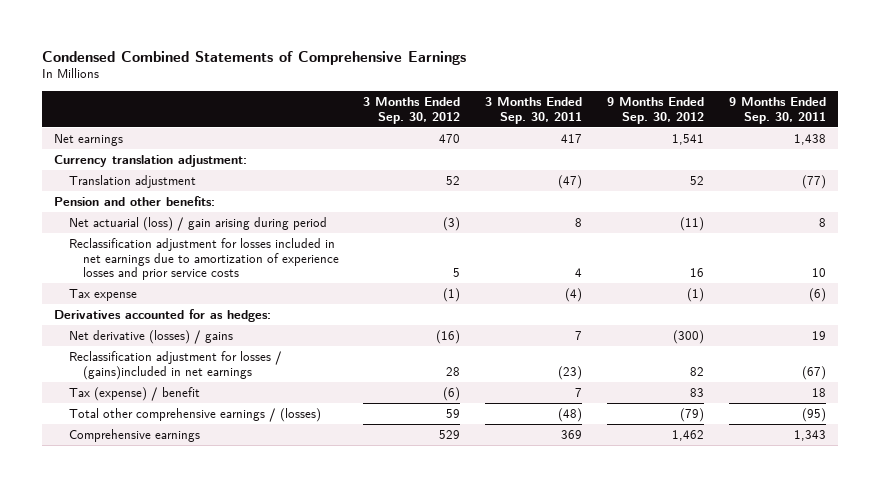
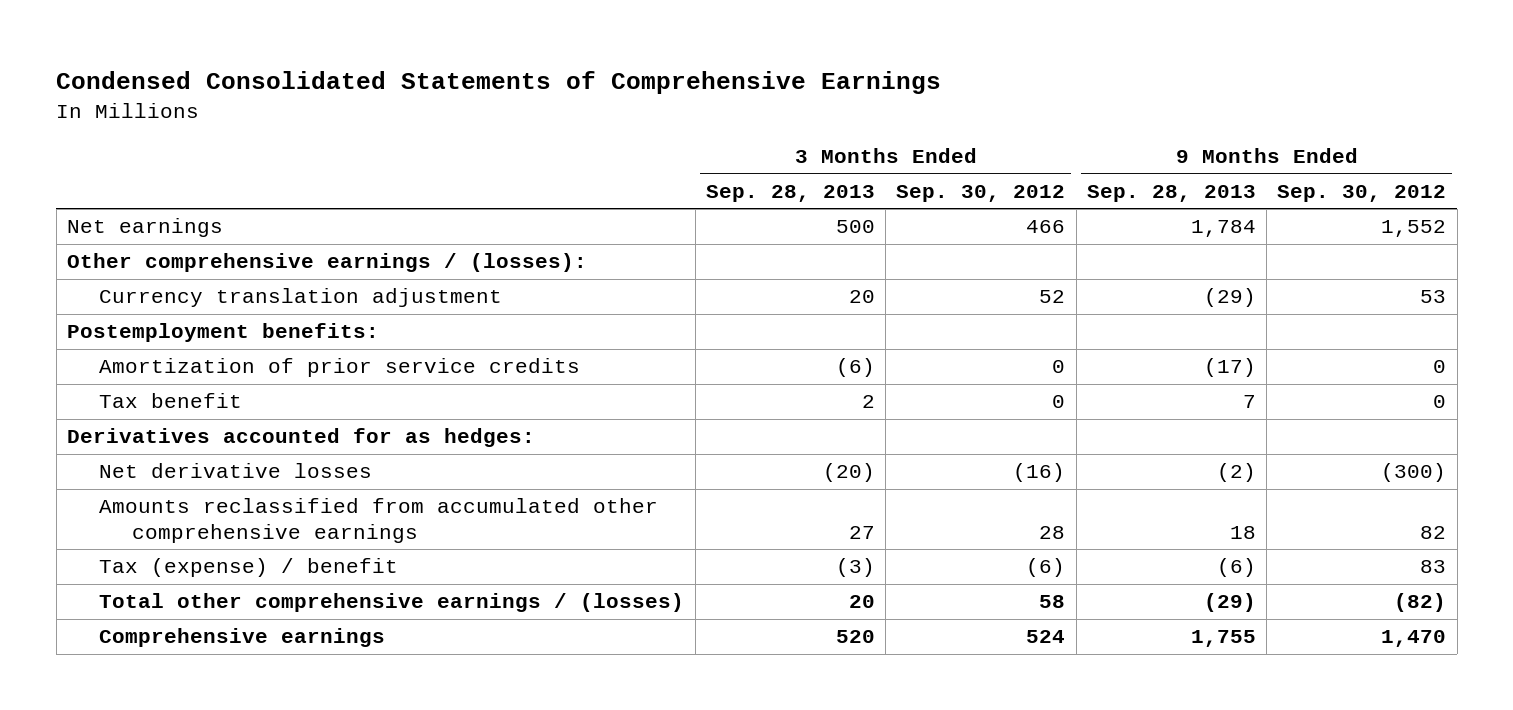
- Condensed Combined Statements of Comprehensive Earnings
+ Condensed Consolidated Statements of Comprehensive Earnings
- | 3 Months Ended Sep. 30, 2012 | 3 Months Ended Sep. 30, 2011 | 9 Months Ended Sep. 30, 2012 | 9 Months Ended Sep. 30, 2011
+ | 3 Months Ended Sep. 28, 2013 | 3 Months Ended Sep. 30, 2012 | 9 Months Ended Sep. 28, 2013 | 9 Months Ended Sep. 30, 2012
- Net earnings | 470 | 417 | 1,541 | 1,438
- Currency translation adjustment:
- Translation adjustment | 52 | (47) | 52 | (77)
- Pension and other benefits:
- Net actuarial (loss) / gain arising during period | (3) | 8 | (11) | 8
- Reclassification adjustment for losses included in net earnings due to amortization of experience losses and prior service costs | 5 | 4 | 16 | 10
- Tax expense | (1) | (4) | (1) | (6)
+ Net earnings | 500 | 466 | 1,784 | 1,552
+ Other comprehensive earnings / (losses):
+ Currency translation adjustment | 20 | 52 | (29) | 53
+ Postemployment benefits:
+ Amortization of prior service credits | (6) | 0 | (17) | 0
+ Tax benefit | 2 | 0 | 7 | 0
- Net derivative (losses) / gains | (16) | 7 | (300) | 19
- Reclassification adjustment for losses / (gains)included in net earnings | 28 | (23) | 82 | (67)
+ Net derivative losses | (20) | (16) | (2) | (300)
+ Amounts reclassified from accumulated other comprehensive earnings | 27 | 28 | 18 | 82
- Total other comprehensive earnings / (losses) | 59 | (48) | (79) | (95)
- Comprehensive earnings | 529 | 369 | 1,462 | 1,343
+ Total other comprehensive earnings / (losses) | 20 | 58 | (29) | (82)
+ Comprehensive earnings | 520 | 524 | 1,755 | 1,470

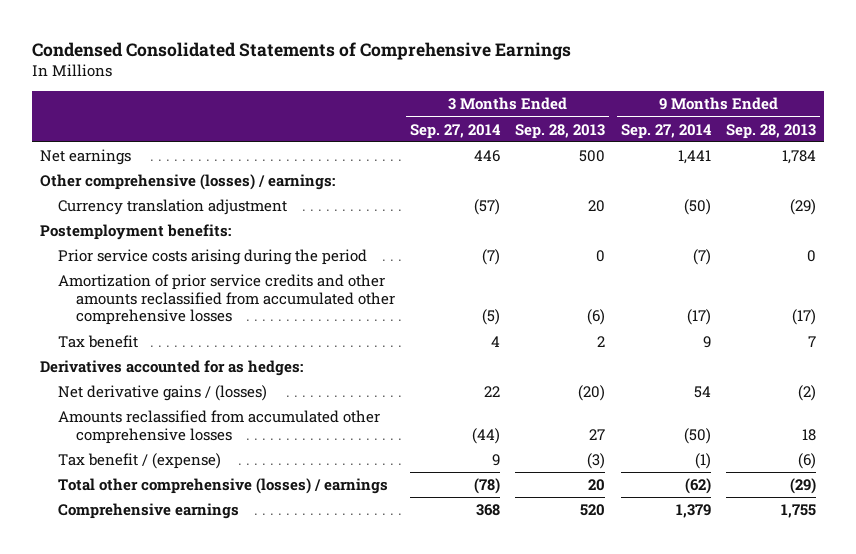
- | 3 Months Ended Sep. 28, 2013 | 3 Months Ended Sep. 30, 2012 | 9 Months Ended Sep. 28, 2013 | 9 Months Ended Sep. 30, 2012
+ | 3 Months Ended Sep. 27, 2014 | 3 Months Ended Sep. 28, 2013 | 9 Months Ended Sep. 27, 2014 | 9 Months Ended Sep. 28, 2013
- Other comprehensive earnings / (losses):
+ Other comprehensive (losses) / earnings:
- Amortization of prior service credits | (6) | 0 | (17) | 0
+ Prior service costs arising during the period | (7) | 0 | (7) | 0
+ Amortization of prior service credits and other amounts reclassified from accumulated other comprehensive losses | (5) | (6) | (17) | (17)
- Net derivative losses | (20) | (16) | (2) | (300)
- Amounts reclassified from accumulated other comprehensive earnings | 27 | 28 | 18 | 82
- Tax (expense) / benefit | (3) | (6) | (6) | 83
- Total other comprehensive earnings / (losses) | 20 | 58 | (29) | (82)
+ Net derivative gains / (losses) | 22 | (20) | 54 | (2)
+ Amounts reclassified from accumulated other comprehensive losses | (44) | 27 | (50) | 18
+ Tax benefit / (expense) | 9 | (3) | (1) | (6)
+ Total other comprehensive (losses) / earnings | (78) | 20 | (62) | (29)

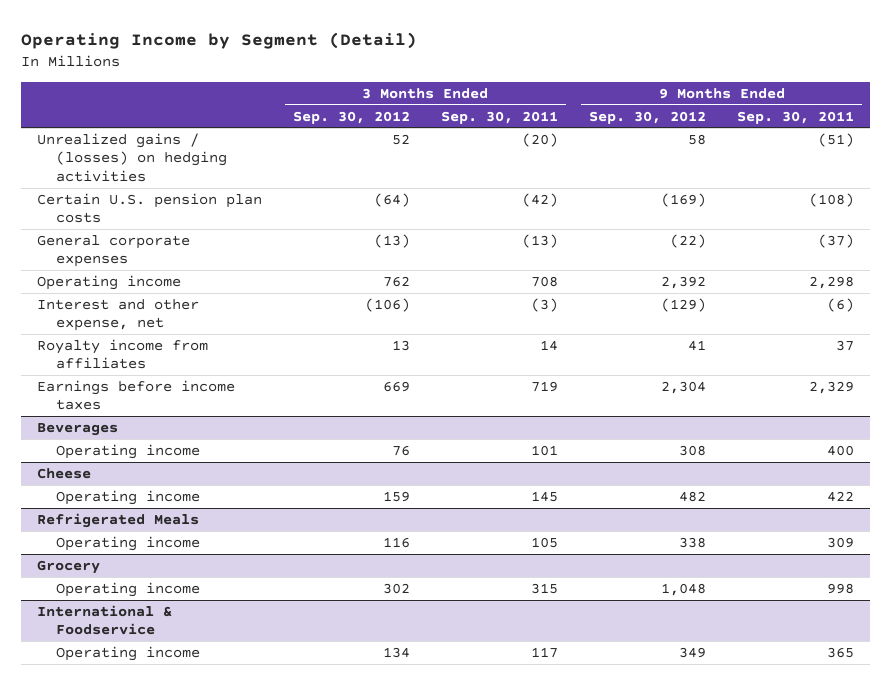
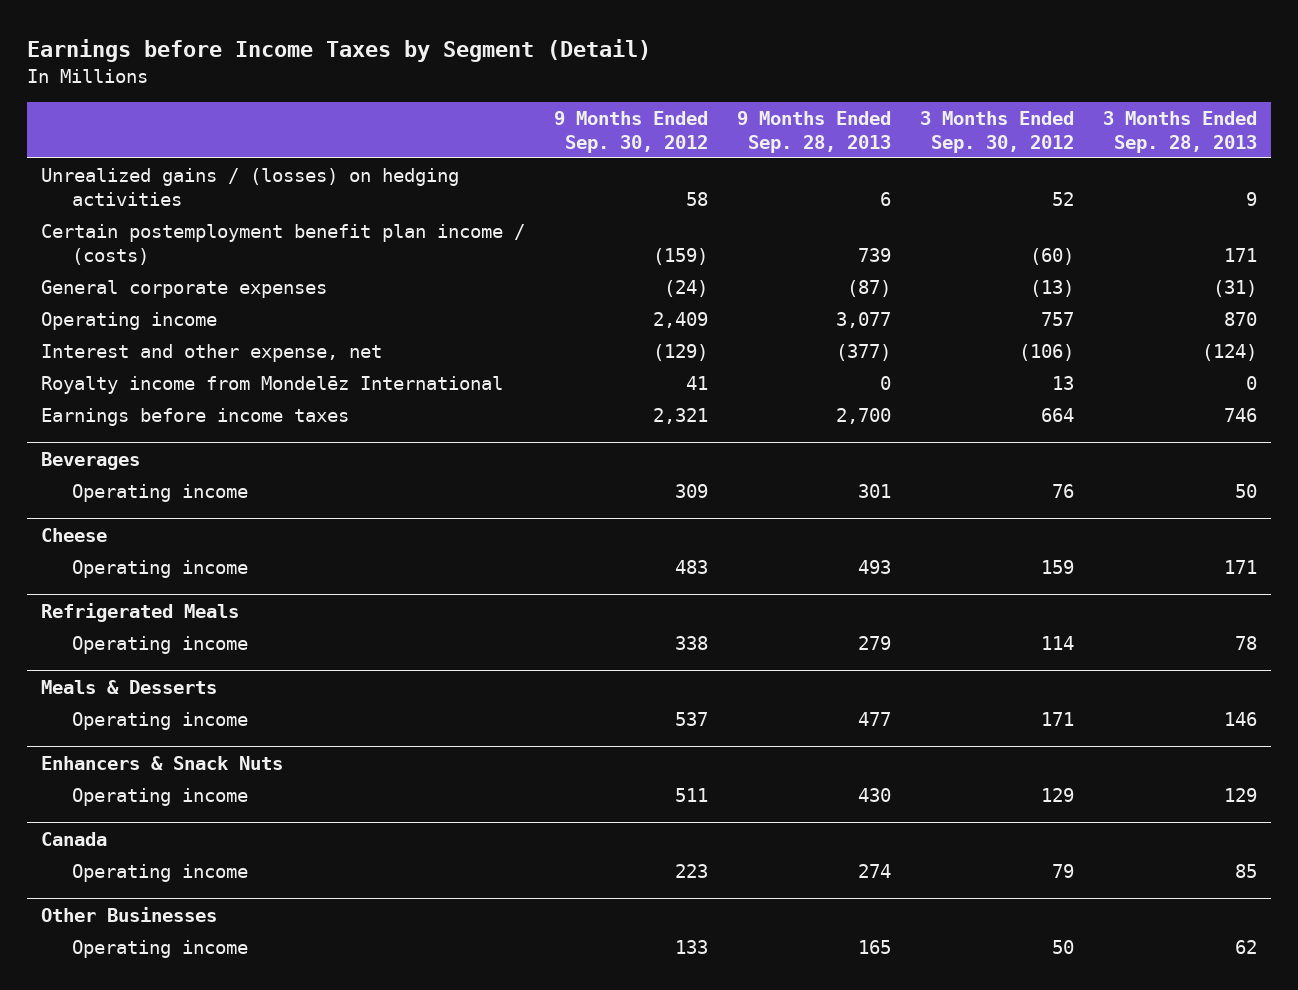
- Operating Income by Segment (Detail)
+ Earnings before Income Taxes by Segment (Detail)
- | 3 Months Ended Sep. 30, 2012 | 3 Months Ended Sep. 30, 2011 | 9 Months Ended Sep. 30, 2012 | 9 Months Ended Sep. 30, 2011
+ | 9 Months Ended Sep. 30, 2012 | 9 Months Ended Sep. 28, 2013 | 3 Months Ended Sep. 30, 2012 | 3 Months Ended Sep. 28, 2013
- Certain U.S. pension plan costs | (64) | (42) | (169) | (108)
- General corporate expenses | (13) | (13) | (22) | (37)
- Operating income | 762 | 708 | 2,392 | 2,298
+ Certain postemployment benefit plan income / (costs) | (159) | 739 | (60) | 171
+ General corporate expenses | (24) | (87) | (13) | (31)
+ Operating income | 2,409 | 3,077 | 757 | 870
- Royalty income from affiliates | 13 | 14 | 41 | 37
- Earnings before income taxes | 669 | 719 | 2,304 | 2,329
+ Royalty income from Mondelēz International | 41 | 0 | 13 | 0
+ Earnings before income taxes | 2,321 | 2,700 | 664 | 746
@ Beverages
- Operating income | 76 | 101 | 308 | 400
+ Operating income | 309 | 301 | 76 | 50
@ Cheese
- Operating income | 159 | 145 | 482 | 422
+ Operating income | 483 | 493 | 159 | 171
@ Refrigerated Meals
- Operating income | 116 | 105 | 338 | 309
- Grocery
- Operating income | 302 | 315 | 1,048 | 998
- International & Foodservice
- Operating income | 134 | 117 | 349 | 365
@ Refrigerated Meals
+ Operating income | 338 | 279 | 114 | 78
+ Meals & Desserts
+ Operating income | 537 | 477 | 171 | 146
+ Enhancers & Snack Nuts
+ Operating income | 511 | 430 | 129 | 129
+ Canada
+ Operating income | 223 | 274 | 79 | 85
+ Other Businesses
+ Operating income | 133 | 165 | 50 | 62

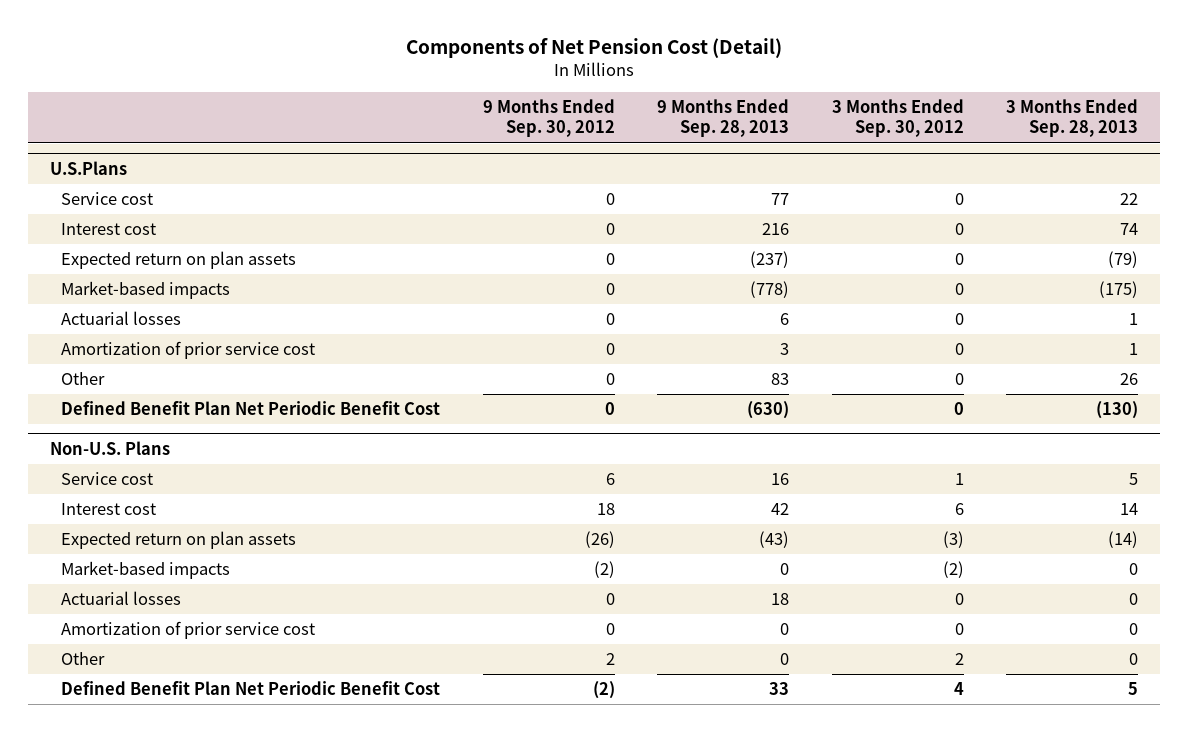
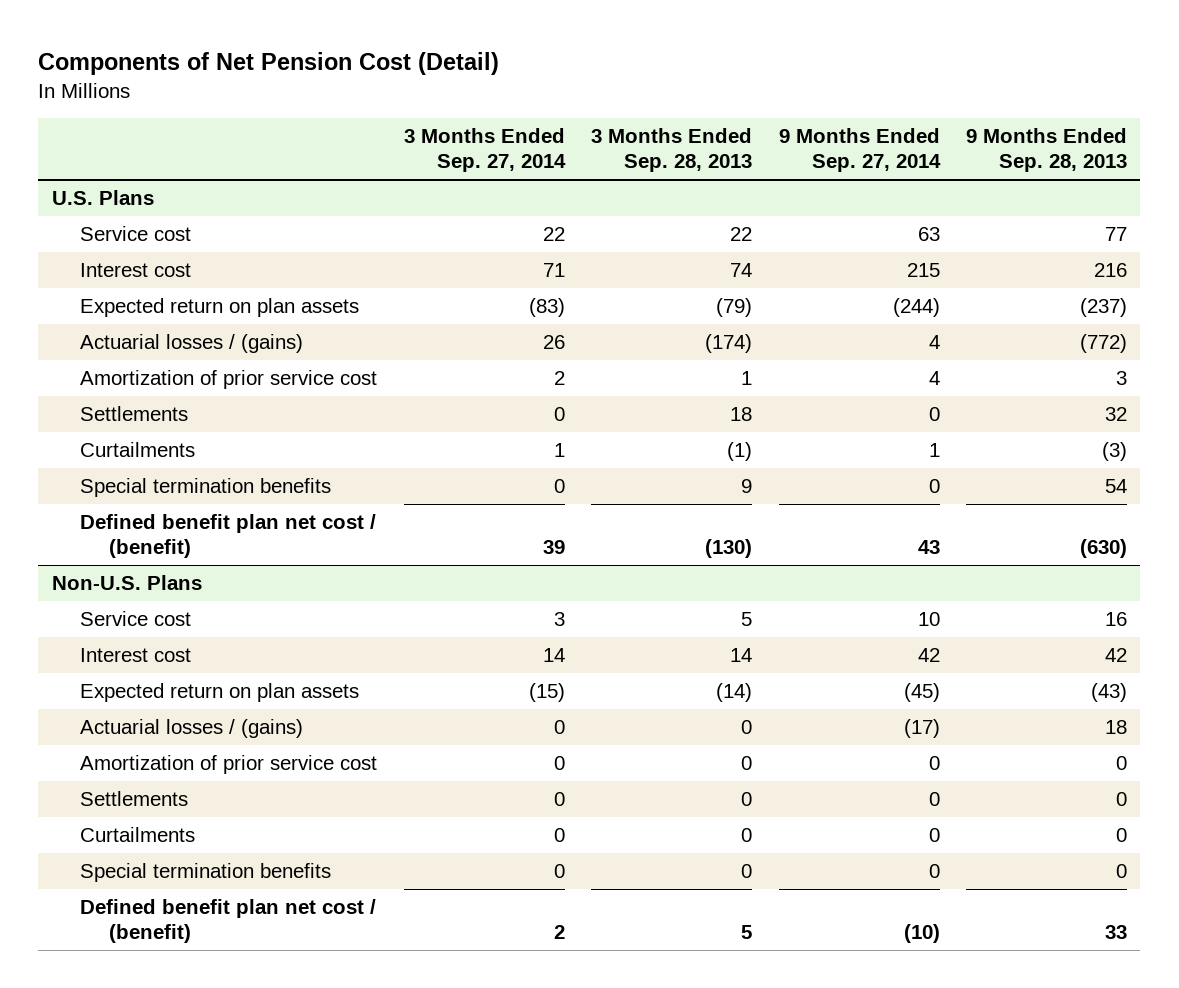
- | 9 Months Ended Sep. 30, 2012 | 9 Months Ended Sep. 28, 2013 | 3 Months Ended Sep. 30, 2012 | 3 Months Ended Sep. 28, 2013
+ | 3 Months Ended Sep. 27, 2014 | 3 Months Ended Sep. 28, 2013 | 9 Months Ended Sep. 27, 2014 | 9 Months Ended Sep. 28, 2013
- U.S.Plans
+ U.S. Plans
- Market-based impacts | 0 | (778) | 0 | (175)
- Actuarial losses | 0 | 6 | 0 | 1
+ Actuarial losses / (gains) | 26 | (174) | 4 | (772)
- Other | 0 | 83 | 0 | 26
- Defined Benefit Plan Net Periodic Benefit Cost | 0 | (630) | 0 | (130)
+ Settlements | 0 | 18 | 0 | 32
+ Curtailments | 1 | (1) | 1 | (3)
+ Special termination benefits | 0 | 9 | 0 | 54
+ Defined benefit plan net cost / (benefit) | 39 | (130) | 43 | (630)
@ Non-U.S. Plans
- Market-based impacts | (2) | 0 | (2) | 0
- Actuarial losses | 0 | 18 | 0 | 0
+ Actuarial losses / (gains) | 0 | 0 | (17) | 18
- Other | 2 | 0 | 2 | 0
- Defined Benefit Plan Net Periodic Benefit Cost | (2) | 33 | 4 | 5
+ Settlements | 0 | 0 | 0 | 0
+ Curtailments | 0 | 0 | 0 | 0
+ Special termination benefits | 0 | 0 | 0 | 0
+ Defined benefit plan net cost / (benefit) | 2 | 5 | (10) | 33

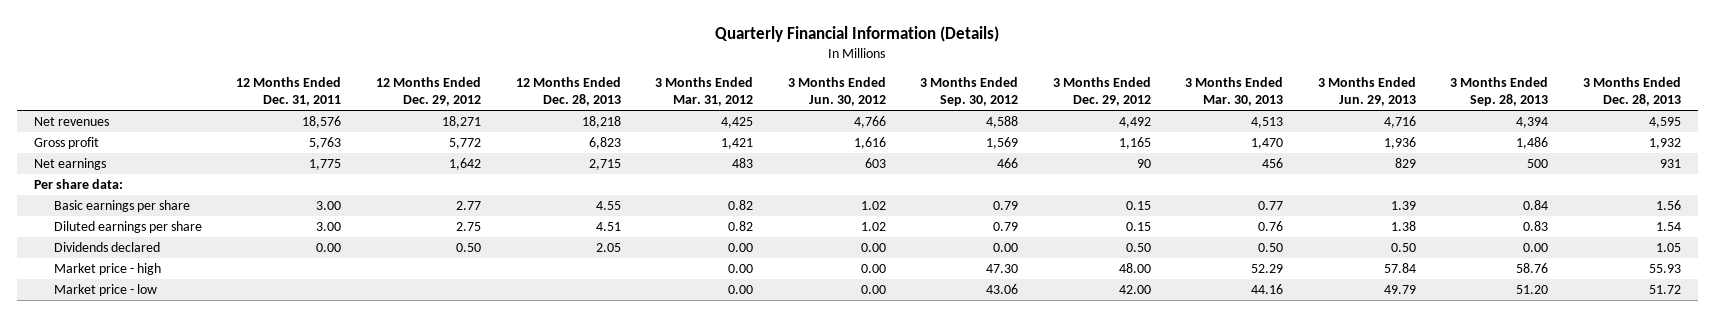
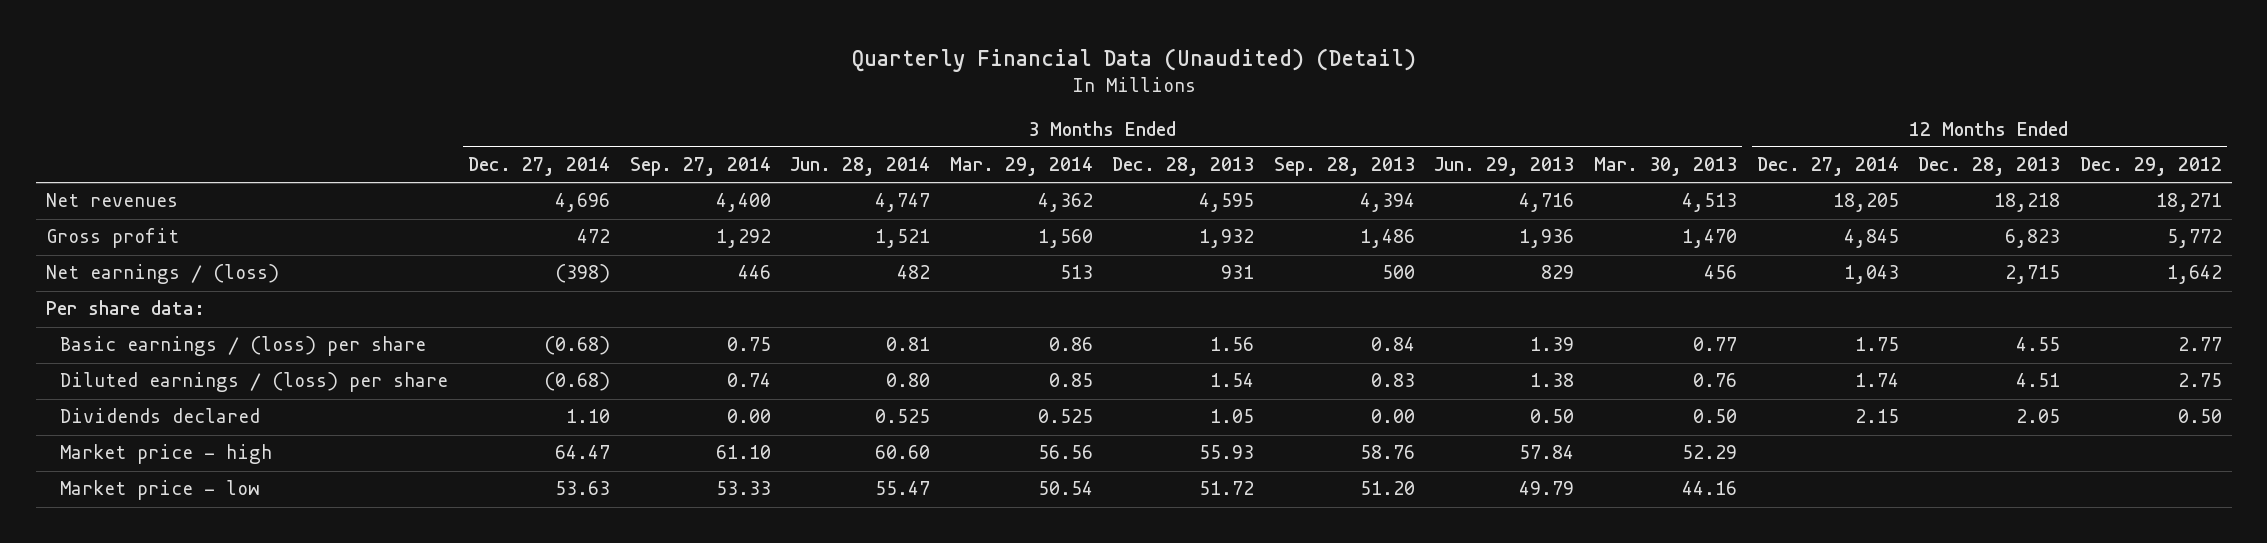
- Quarterly Financial Information (Details)
+ Quarterly Financial Data (Unaudited) (Detail)
- | 12 Months Ended Dec. 31, 2011 | 12 Months Ended Dec. 29, 2012 | 12 Months Ended Dec. 28, 2013 | 3 Months Ended Mar. 31, 2012 | 3 Months Ended Jun. 30, 2012 | 3 Months Ended Sep. 30, 2012 | 3 Months Ended Dec. 29, 2012 | 3 Months Ended Mar. 30, 2013 | 3 Months Ended Jun. 29, 2013 | 3 Months Ended Sep. 28, 2013 | 3 Months Ended Dec. 28, 2013
+ | 3 Months Ended Dec. 27, 2014 | 3 Months Ended Sep. 27, 2014 | 3 Months Ended Jun. 28, 2014 | 3 Months Ended Mar. 29, 2014 | 3 Months Ended Dec. 28, 2013 | 3 Months Ended Sep. 28, 2013 | 3 Months Ended Jun. 29, 2013 | 3 Months Ended Mar. 30, 2013 | 12 Months Ended Dec. 27, 2014 | 12 Months Ended Dec. 28, 2013 | 12 Months Ended Dec. 29, 2012
- Net earnings | 1,775 | 1,642 | 2,715 | 483 | 603 | 466 | 90 | 456 | 829 | 500 | 931
+ Net earnings / (loss) | (398) | 446 | 482 | 513 | 931 | 500 | 829 | 456 | 1,043 | 2,715 | 1,642
- Basic earnings per share | 3.00 | 2.77 | 4.55 | 0.82 | 1.02 | 0.79 | 0.15 | 0.77 | 1.39 | 0.84 | 1.56
- Diluted earnings per share | 3.00 | 2.75 | 4.51 | 0.82 | 1.02 | 0.79 | 0.15 | 0.76 | 1.38 | 0.83 | 1.54
+ Basic earnings / (loss) per share | (0.68) | 0.75 | 0.81 | 0.86 | 1.56 | 0.84 | 1.39 | 0.77 | 1.75 | 4.55 | 2.77
+ Diluted earnings / (loss) per share | (0.68) | 0.74 | 0.80 | 0.85 | 1.54 | 0.83 | 1.38 | 0.76 | 1.74 | 4.51 | 2.75

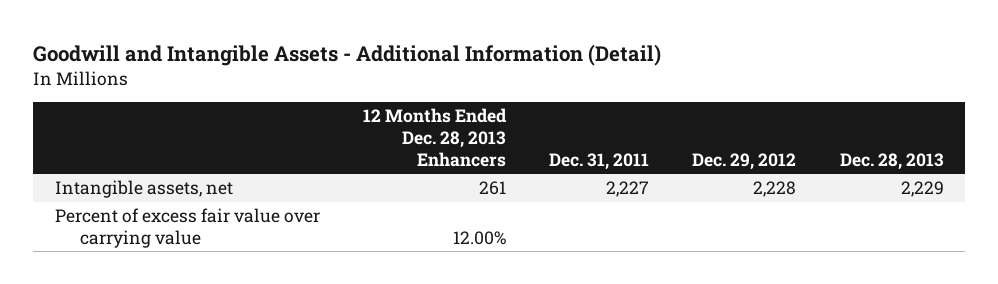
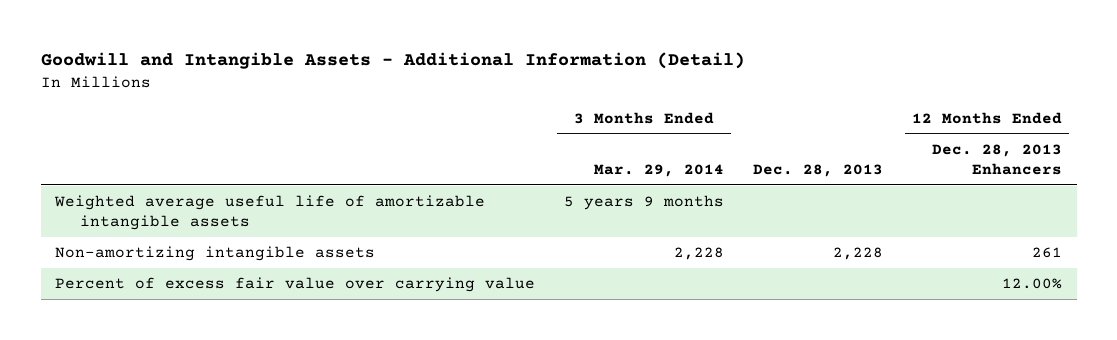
- | 12 Months Ended Dec. 28, 2013 Enhancers | Dec. 31, 2011 | Dec. 29, 2012 | Dec. 28, 2013
+ | 3 Months Ended Mar. 29, 2014 | Dec. 28, 2013 | 12 Months Ended Dec. 28, 2013 Enhancers
- Intangible assets, net | 261 | 2,227 | 2,228 | 2,229
+ Weighted average useful life of amortizable intangible assets | 5 years 9 months | |
+ Non-amortizing intangible assets | 2,228 | 2,228 | 261

